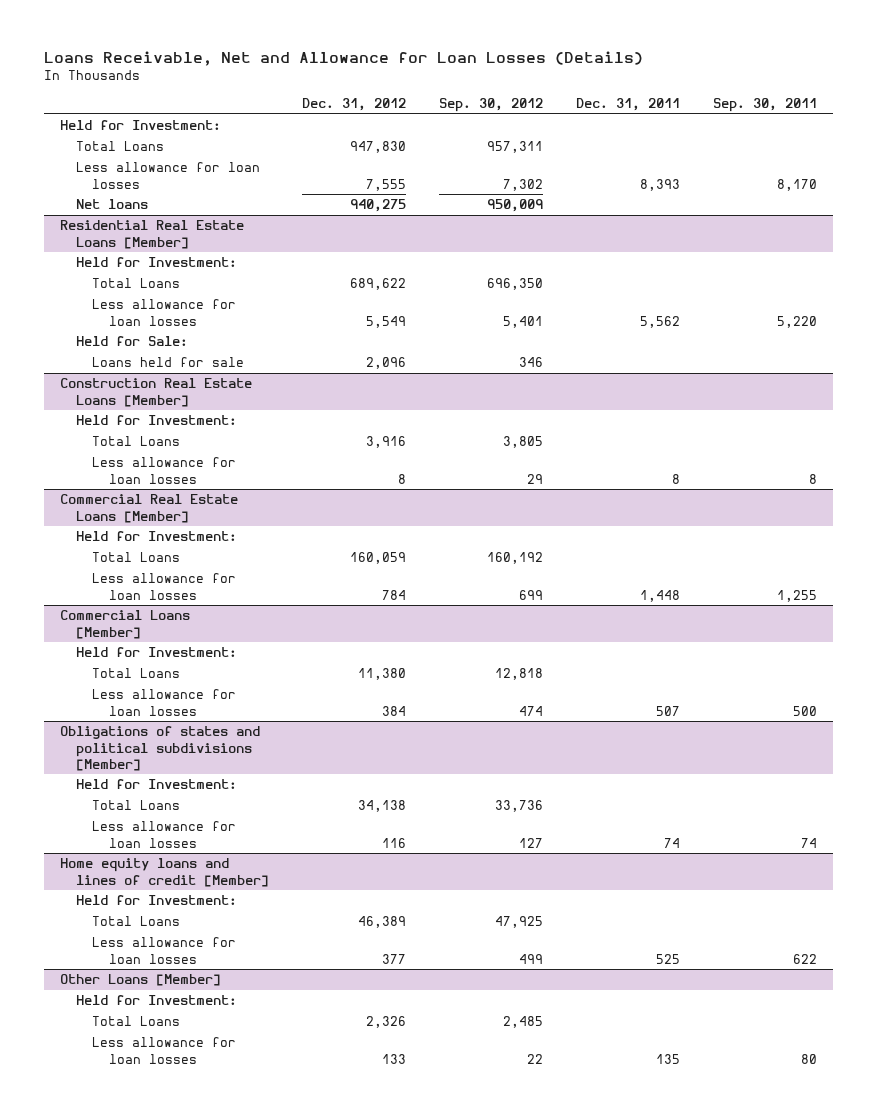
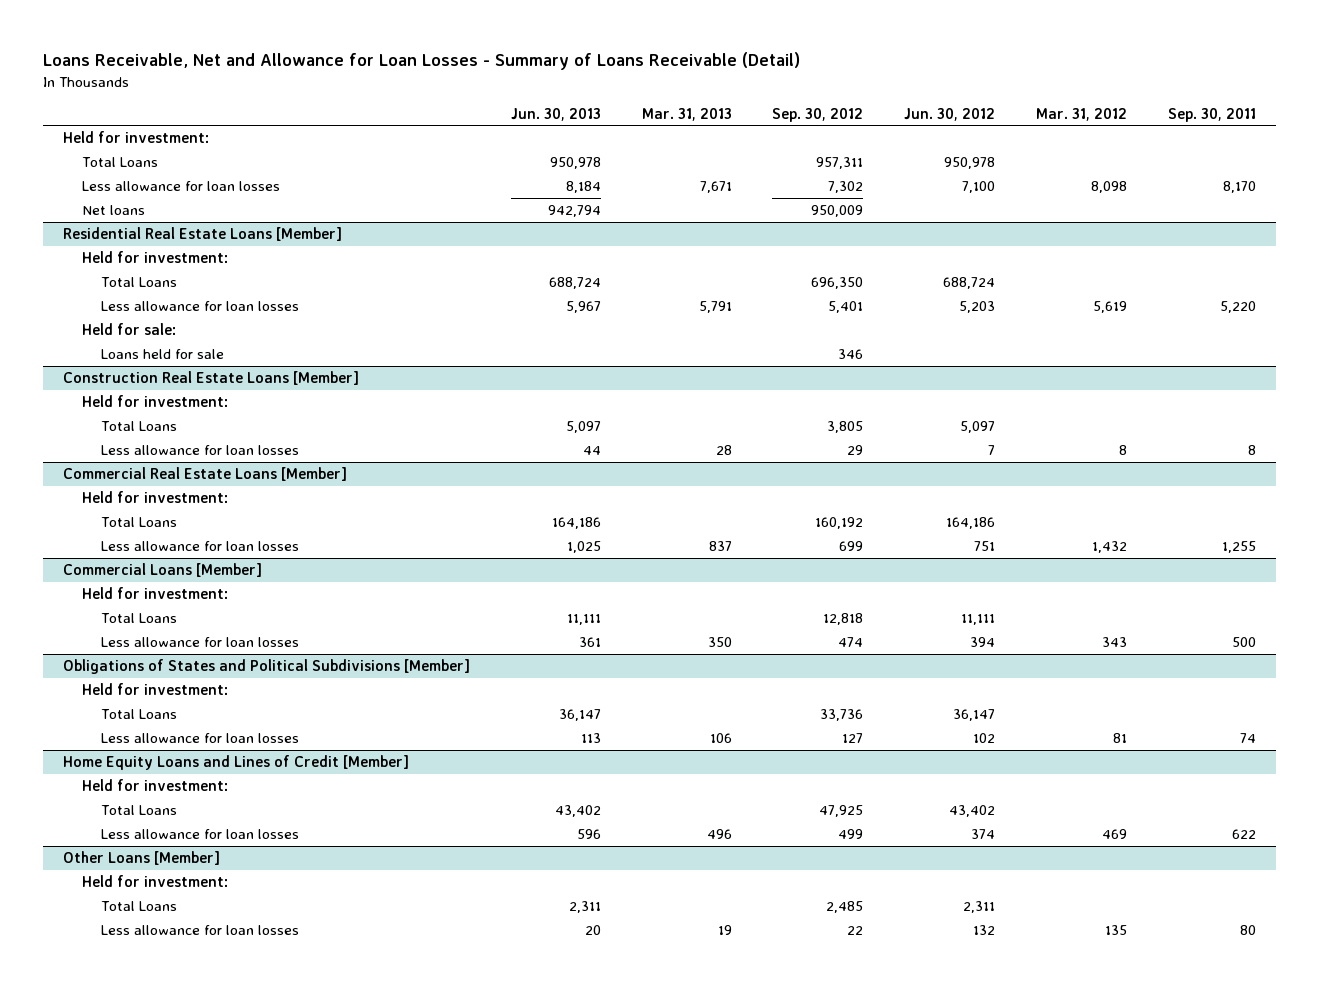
- Loans Receivable, Net and Allowance for Loan Losses (Details)
+ Loans Receivable, Net and Allowance for Loan Losses - Summary of Loans Receivable (Detail)
- | Dec. 31, 2012 | Sep. 30, 2012 | Dec. 31, 2011 | Sep. 30, 2011
+ | Jun. 30, 2013 | Mar. 31, 2013 | Sep. 30, 2012 | Jun. 30, 2012 | Mar. 31, 2012 | Sep. 30, 2011
- Held for Investment:
+ Held for investment:
@ Residential Real Estate Loans [Member]
- Held for Investment:
+ Held for investment:
- Held for Sale:
+ Held for sale:
@ Construction Real Estate Loans [Member]
- Held for Investment:
+ Held for investment:
@ Commercial Real Estate Loans [Member]
- Held for Investment:
+ Held for investment:
@ Commercial Loans [Member]
- Held for Investment:
+ Held for investment:
- Obligations of states and political subdivisions [Member]
- Held for Investment:
+ Obligations of States and Political Subdivisions [Member]
+ Held for investment:
- Home equity loans and lines of credit [Member]
- Held for Investment:
+ Home Equity Loans and Lines of Credit [Member]
+ Held for investment:
@ Other Loans [Member]
- Held for Investment:
+ Held for investment:

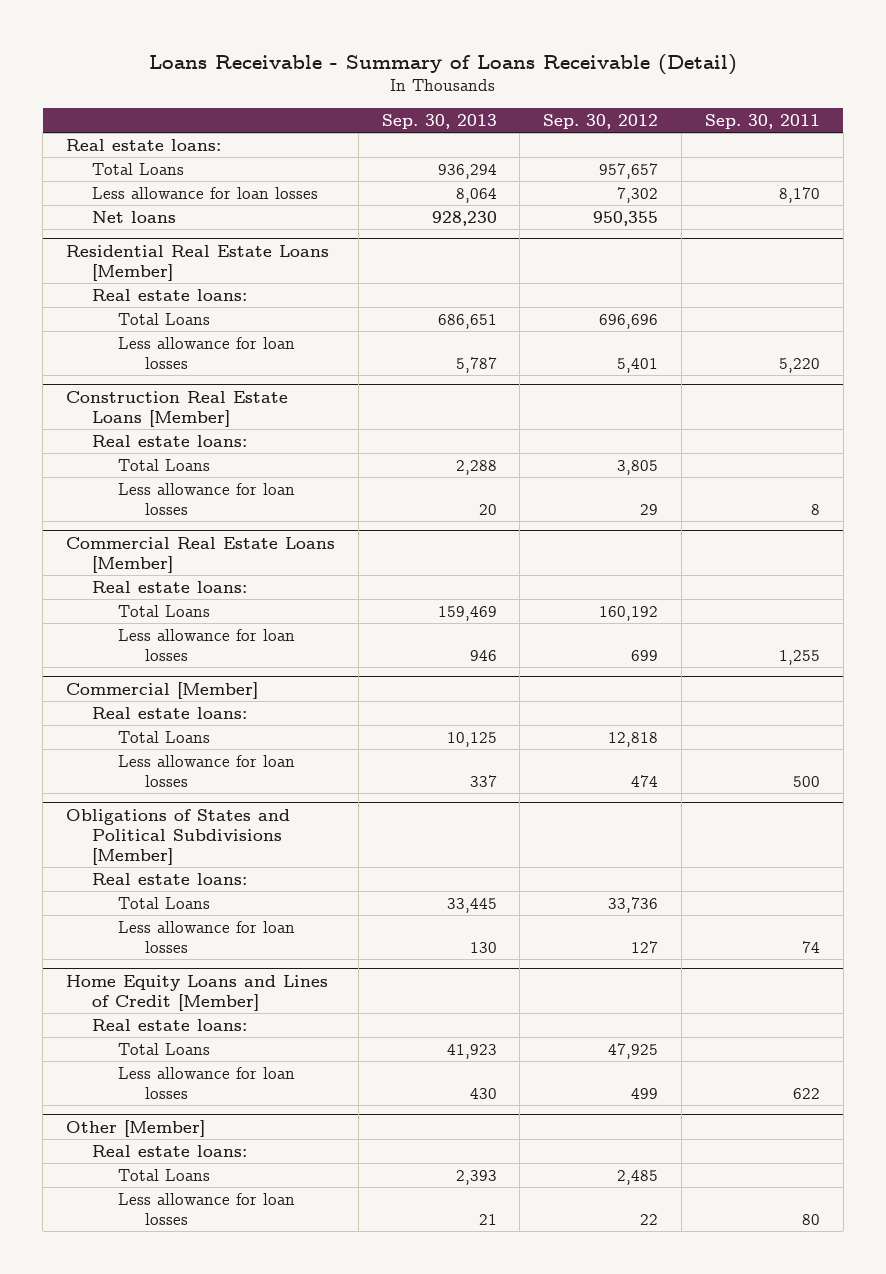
- Loans Receivable, Net and Allowance for Loan Losses - Summary of Loans Receivable (Detail)
+ Loans Receivable - Summary of Loans Receivable (Detail)
- | Jun. 30, 2013 | Mar. 31, 2013 | Sep. 30, 2012 | Jun. 30, 2012 | Mar. 31, 2012 | Sep. 30, 2011
+ | Sep. 30, 2013 | Sep. 30, 2012 | Sep. 30, 2011
- Held for investment:
- Total Loans | 950,978 | | 957,311 | 950,978 | |
+ Real estate loans:
+ Total Loans | 936,294 | 957,657 |
- Net loans | 942,794 | | 950,009 | | |
+ Net loans | 928,230 | 950,355 |
@ Residential Real Estate Loans [Member]
- Held for investment:
- Total Loans | 688,724 | | 696,350 | 688,724 | |
+ Real estate loans:
+ Total Loans | 686,651 | 696,696 |
- Held for sale:
- Loans held for sale | | | 346 | | |
@ Construction Real Estate Loans [Member]
- Held for investment:
+ Real estate loans:
@ Commercial Real Estate Loans [Member]
- Held for investment:
+ Real estate loans:
- Commercial Loans [Member]
- Held for investment:
+ Commercial [Member]
+ Real estate loans:
@ Obligations of States and Political Subdivisions [Member]
- Held for investment:
+ Real estate loans:
@ Home Equity Loans and Lines of Credit [Member]
- Held for investment:
+ Real estate loans:
- Other Loans [Member]
- Held for investment:
+ Other [Member]
+ Real estate loans:

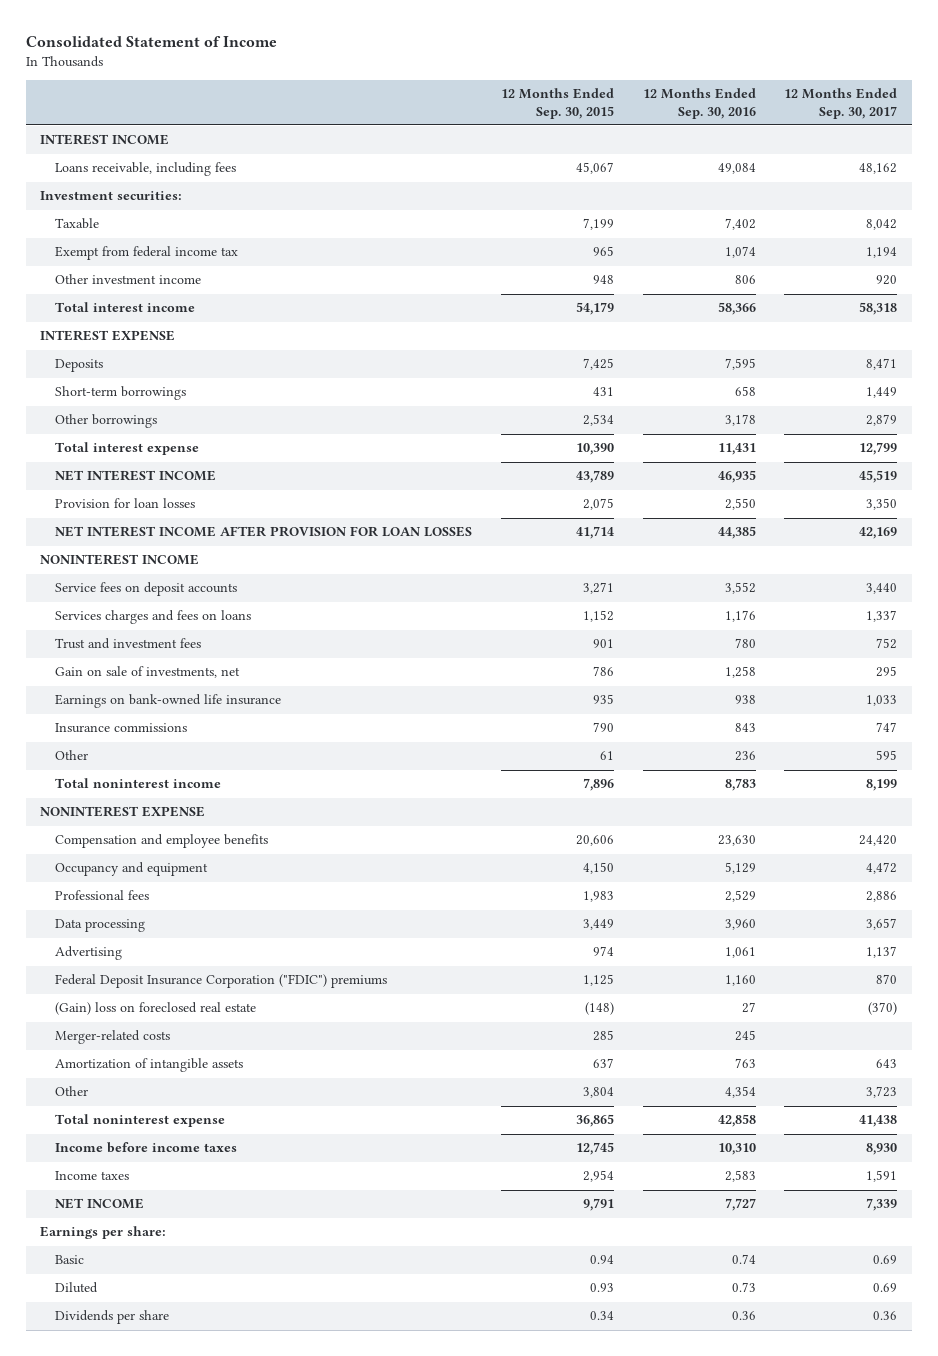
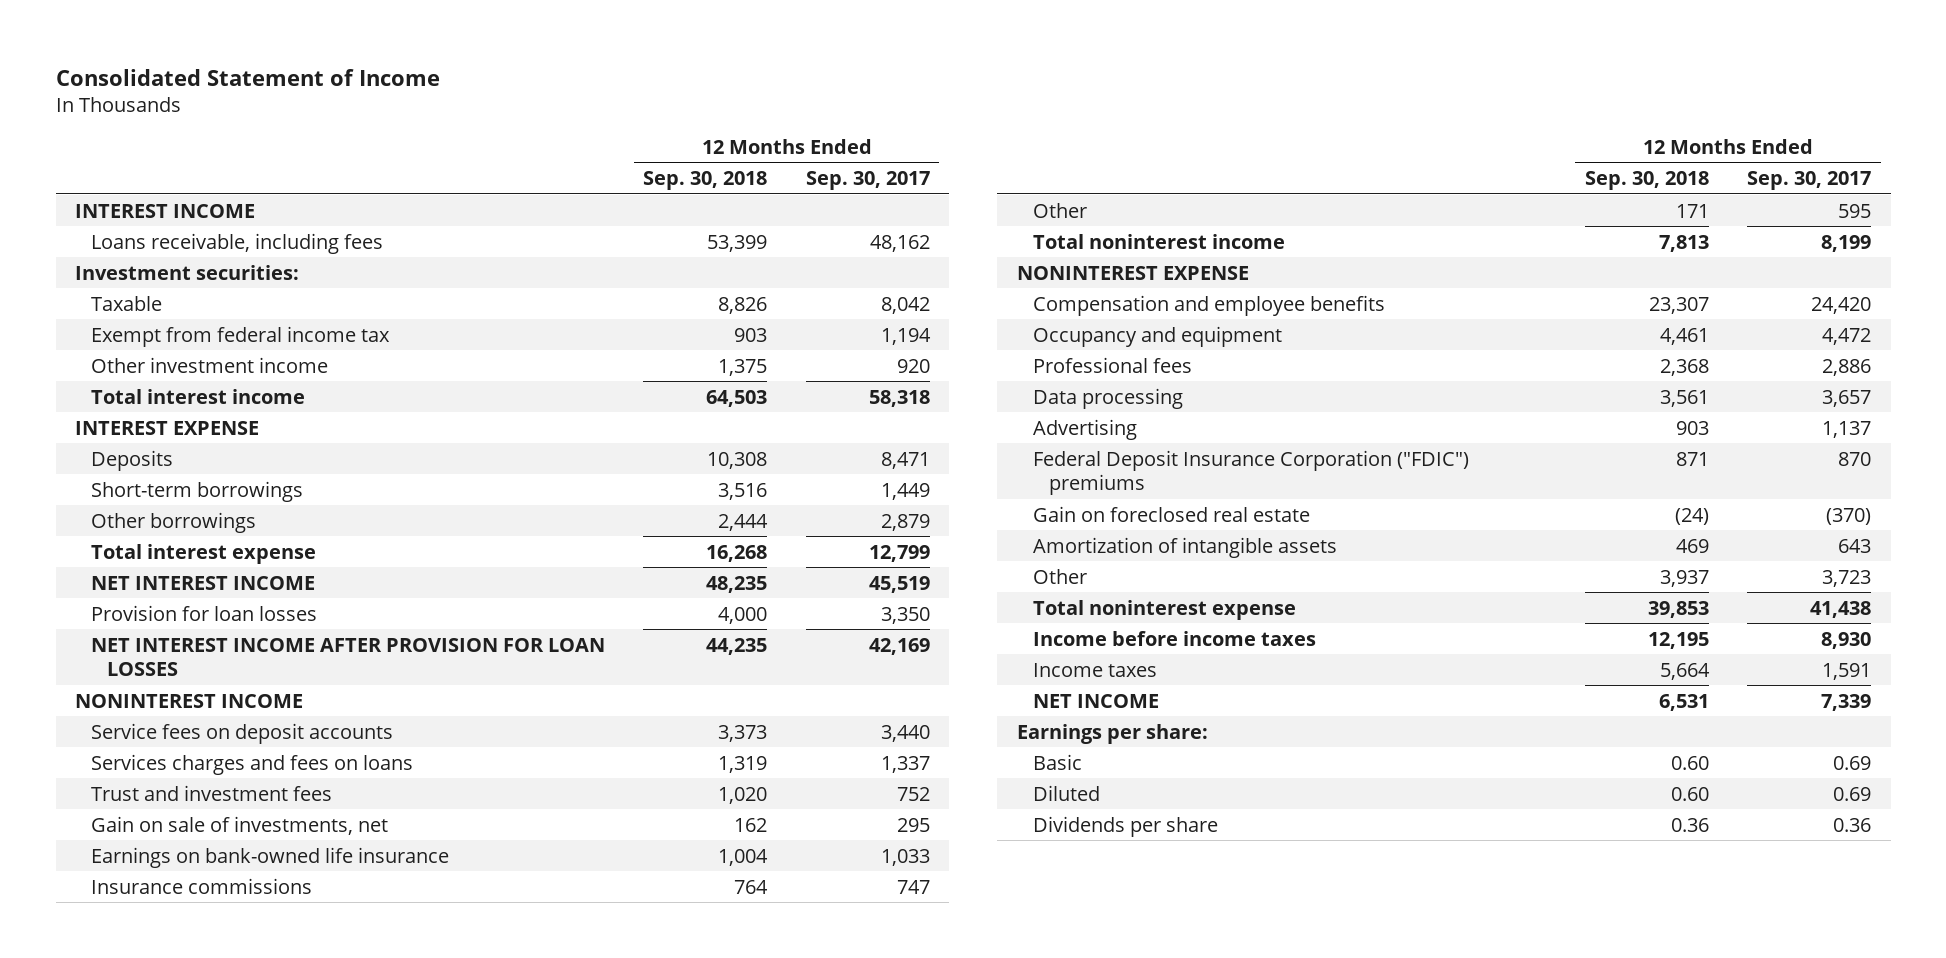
- | 12 Months Ended Sep. 30, 2015 | 12 Months Ended Sep. 30, 2016 | 12 Months Ended Sep. 30, 2017
+ | 12 Months Ended Sep. 30, 2018 | 12 Months Ended Sep. 30, 2017
- (Gain) loss on foreclosed real estate | (148) | 27 | (370)
- Merger-related costs | 285 | 245 |
+ Gain on foreclosed real estate | (24) | (370)

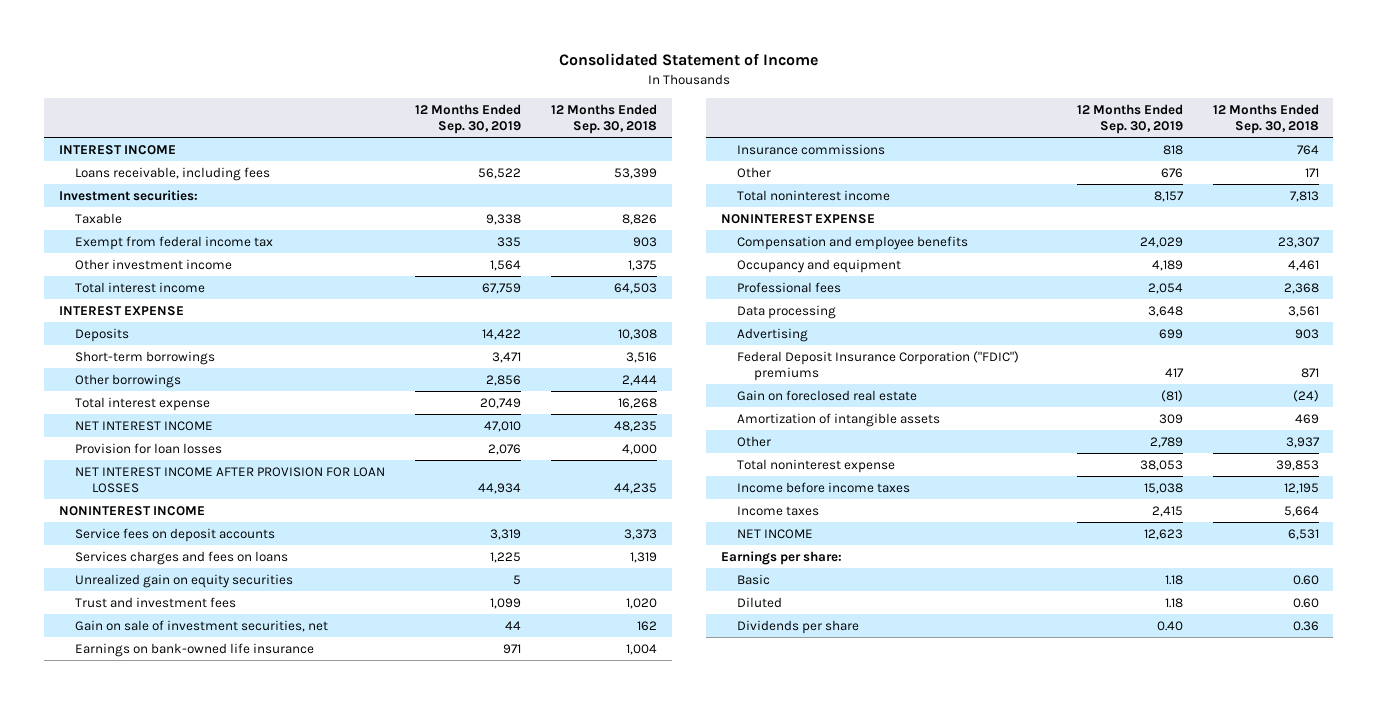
- | 12 Months Ended Sep. 30, 2018 | 12 Months Ended Sep. 30, 2017
+ | 12 Months Ended Sep. 30, 2019 | 12 Months Ended Sep. 30, 2018
+ Unrealized gain on equity securities | 5 |
- Gain on sale of investments, net | 162 | 295
+ Gain on sale of investment securities, net | 44 | 162

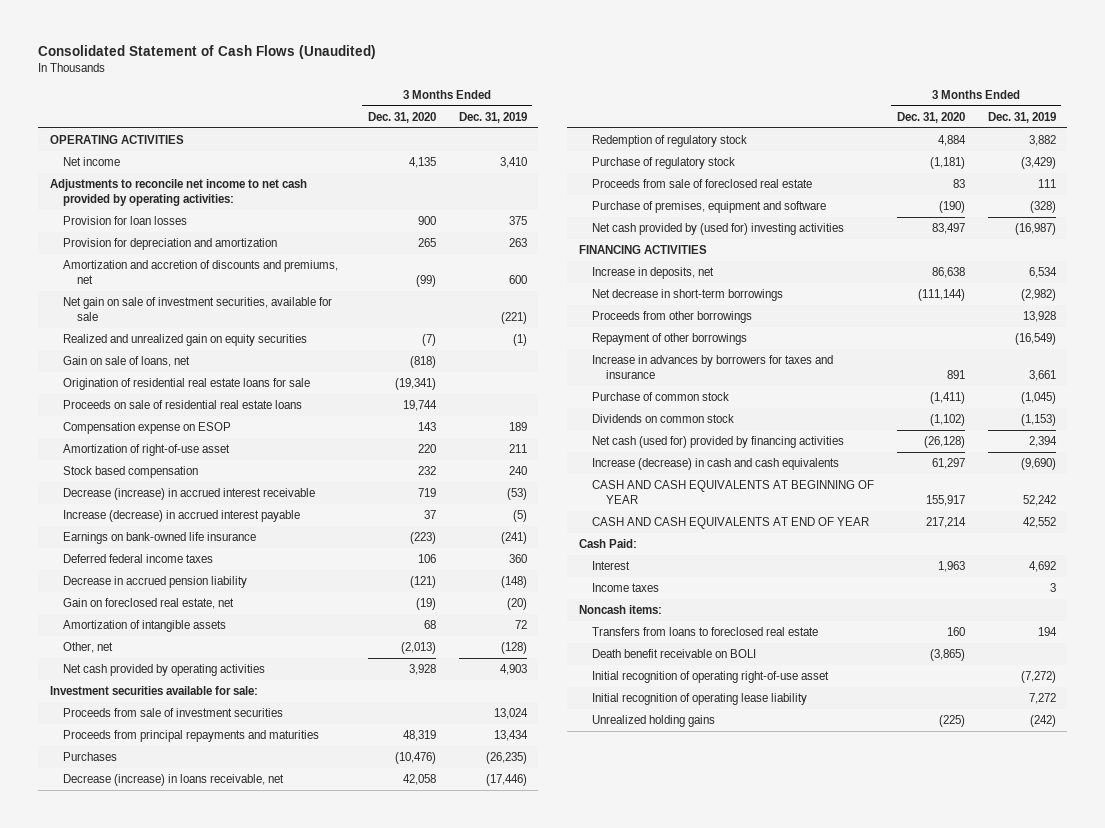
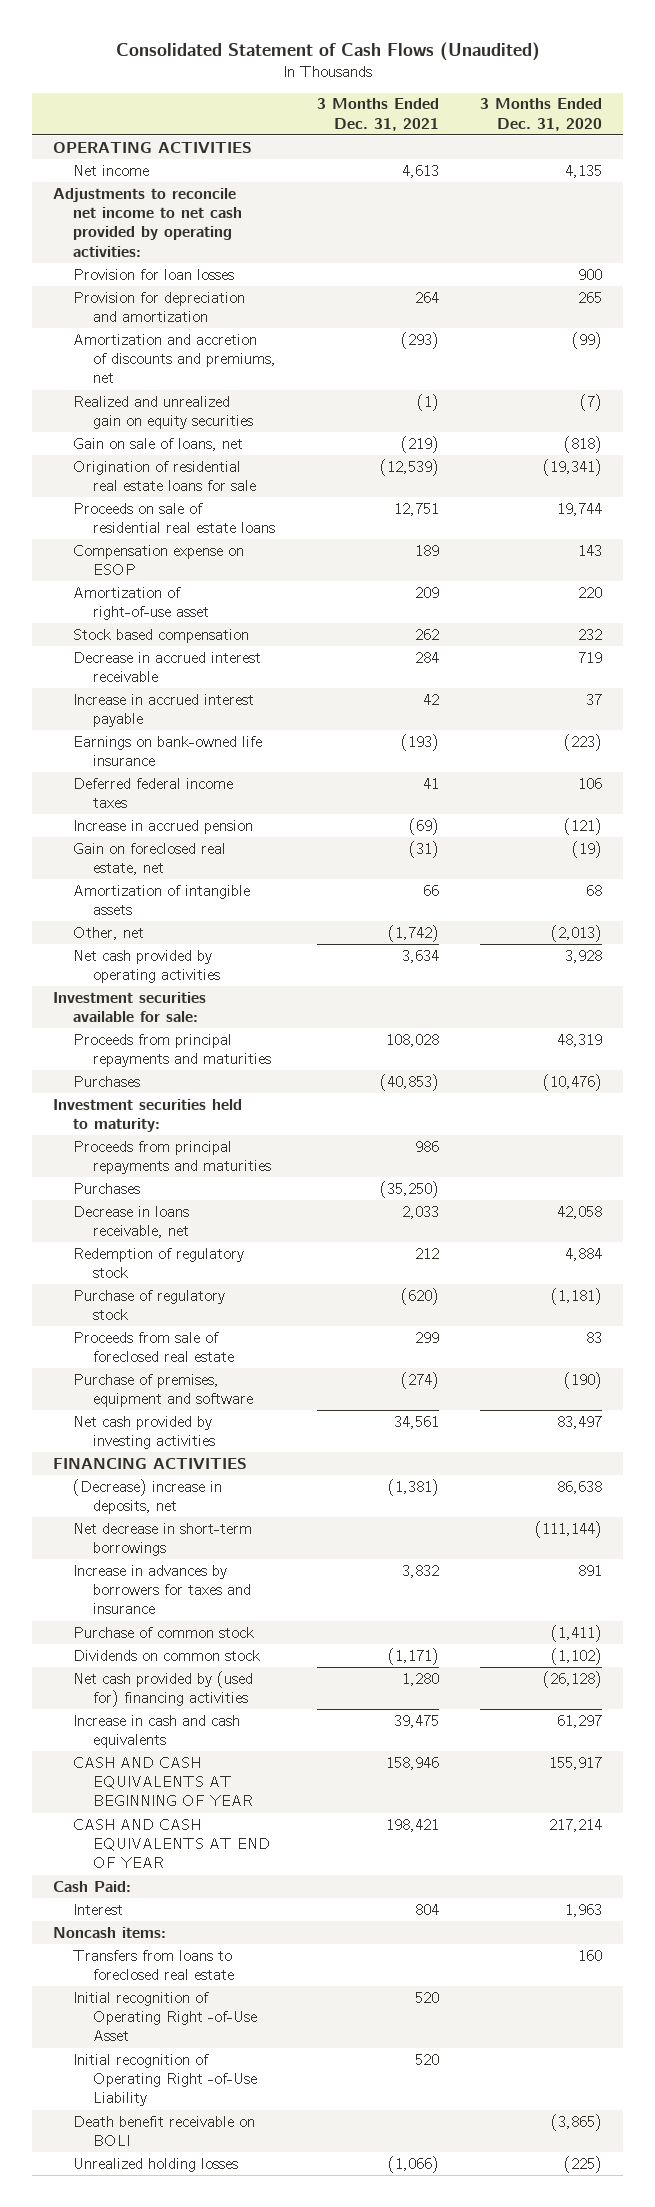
- | 3 Months Ended Dec. 31, 2020 | 3 Months Ended Dec. 31, 2019
+ | 3 Months Ended Dec. 31, 2021 | 3 Months Ended Dec. 31, 2020
- Net gain on sale of investment securities, available for sale | | (221)
- Decrease (increase) in accrued interest receivable | 719 | (53)
- Increase (decrease) in accrued interest payable | 37 | (5)
+ Decrease in accrued interest receivable | 284 | 719
+ Increase in accrued interest payable | 42 | 37
- Decrease in accrued pension liability | (121) | (148)
+ Increase in accrued pension | (69) | (121)
- Proceeds from sale of investment securities | | 13,024
- Decrease (increase) in loans receivable, net | 42,058 | (17,446)
+ Investment securities held to maturity:
+ Proceeds from principal repayments and maturities | 986 |
+ Purchases | (35,250) |
+ Decrease in loans receivable, net | 2,033 | 42,058
- Net cash provided by (used for) investing activities | 83,497 | (16,987)
+ Net cash provided by investing activities | 34,561 | 83,497
- Increase in deposits, net | 86,638 | 6,534
+ (Decrease) increase in deposits, net | (1,381) | 86,638
- Proceeds from other borrowings | | 13,928
- Repayment of other borrowings | | (16,549)
- Net cash (used for) provided by financing activities | (26,128) | 2,394
- Increase (decrease) in cash and cash equivalents | 61,297 | (9,690)
+ Net cash provided by (used for) financing activities | 1,280 | (26,128)
+ Increase in cash and cash equivalents | 39,475 | 61,297
- Income taxes | | 3
+ Initial recognition of Operating Right -of-Use Asset | 520 |
+ Initial recognition of Operating Right -of-Use Liability | 520 |
- Initial recognition of operating right-of-use asset | | (7,272)
- Initial recognition of operating lease liability | | 7,272
- Unrealized holding gains | (225) | (242)
+ Unrealized holding losses | (1,066) | (225)

